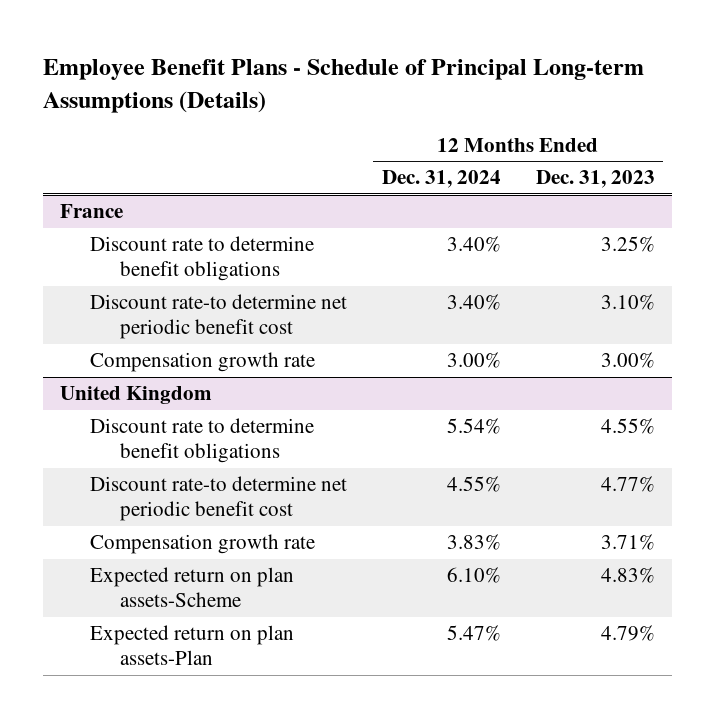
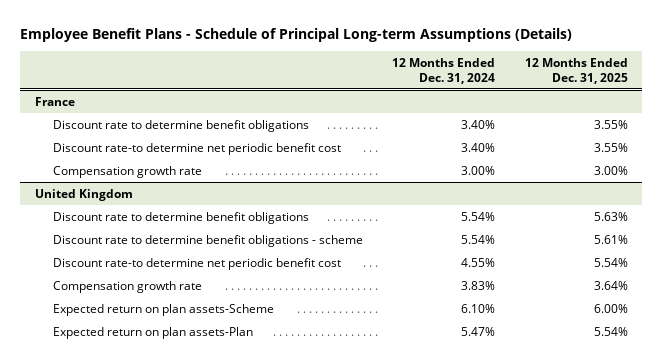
- | 12 Months Ended Dec. 31, 2024 | 12 Months Ended Dec. 31, 2023
+ | 12 Months Ended Dec. 31, 2024 | 12 Months Ended Dec. 31, 2025
@ United Kingdom
+ Discount rate to determine benefit obligations - scheme | 5.54% | 5.61%

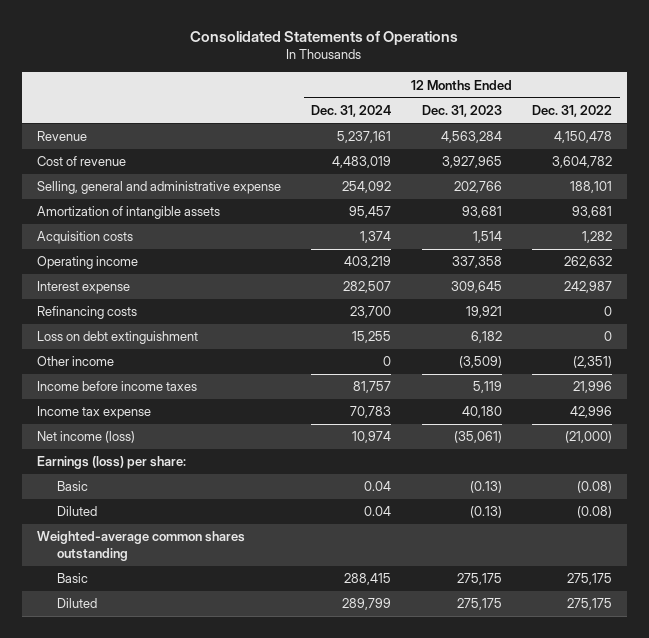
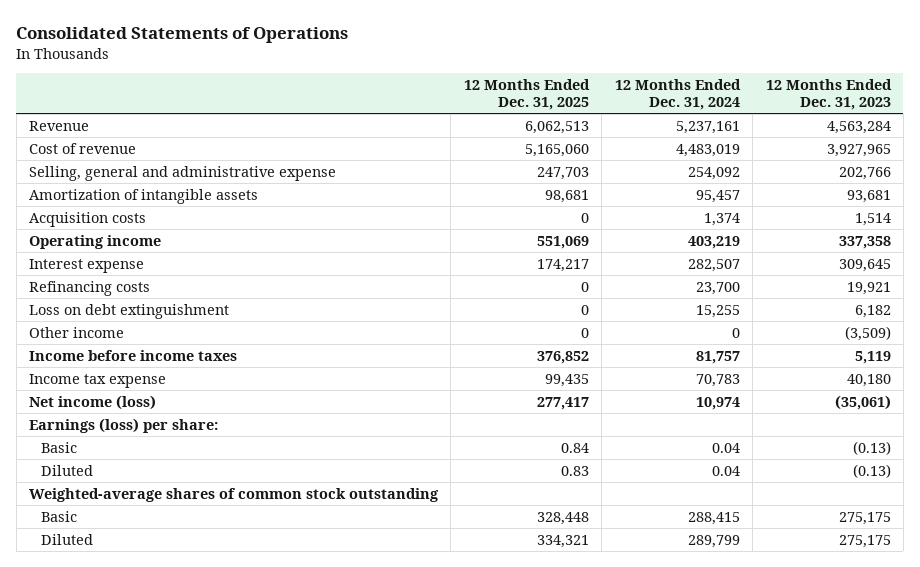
- | 12 Months Ended Dec. 31, 2024 | 12 Months Ended Dec. 31, 2023 | 12 Months Ended Dec. 31, 2022
+ | 12 Months Ended Dec. 31, 2025 | 12 Months Ended Dec. 31, 2024 | 12 Months Ended Dec. 31, 2023
- Weighted-average common shares outstanding
+ Weighted-average shares of common stock outstanding

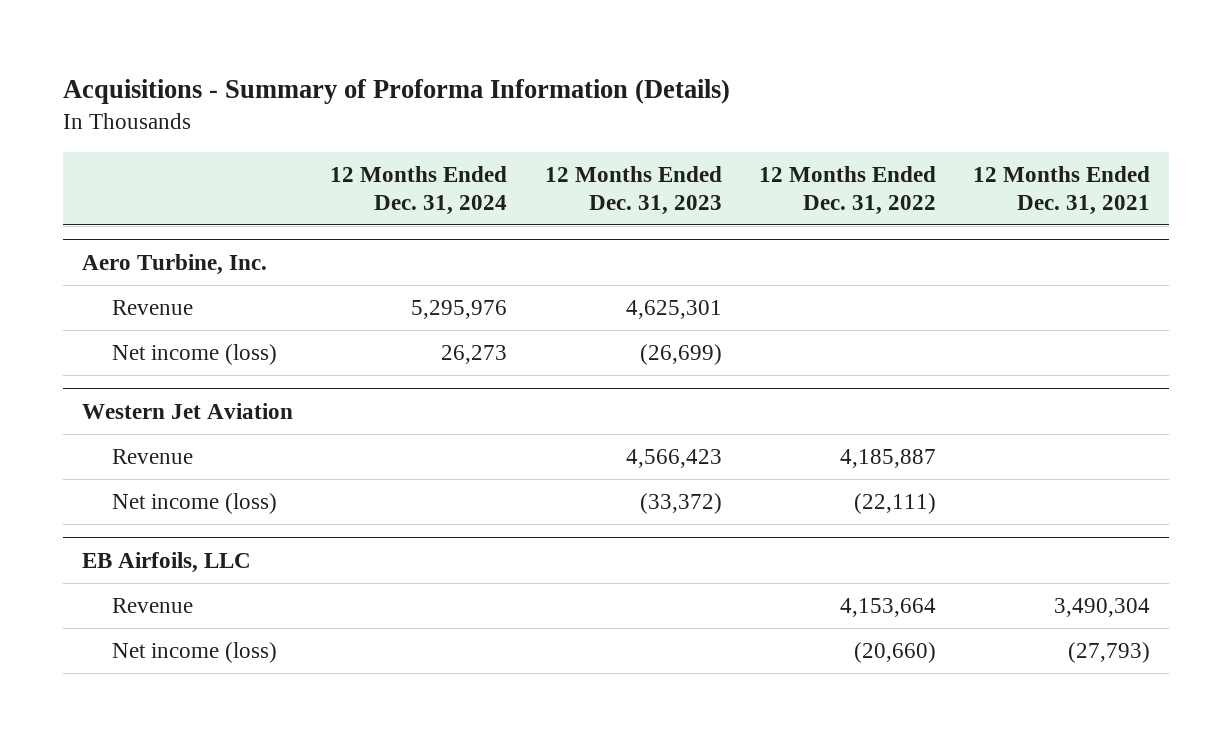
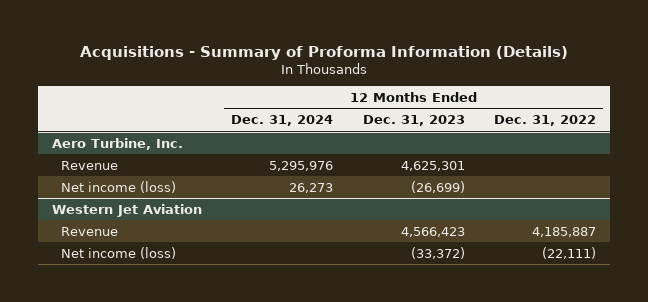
- | 12 Months Ended Dec. 31, 2024 | 12 Months Ended Dec. 31, 2023 | 12 Months Ended Dec. 31, 2022 | 12 Months Ended Dec. 31, 2021
+ | 12 Months Ended Dec. 31, 2024 | 12 Months Ended Dec. 31, 2023 | 12 Months Ended Dec. 31, 2022
- EB Airfoils, LLC
- Revenue | | | 4,153,664 | 3,490,304
- Net income (loss) | | | (20,660) | (27,793)

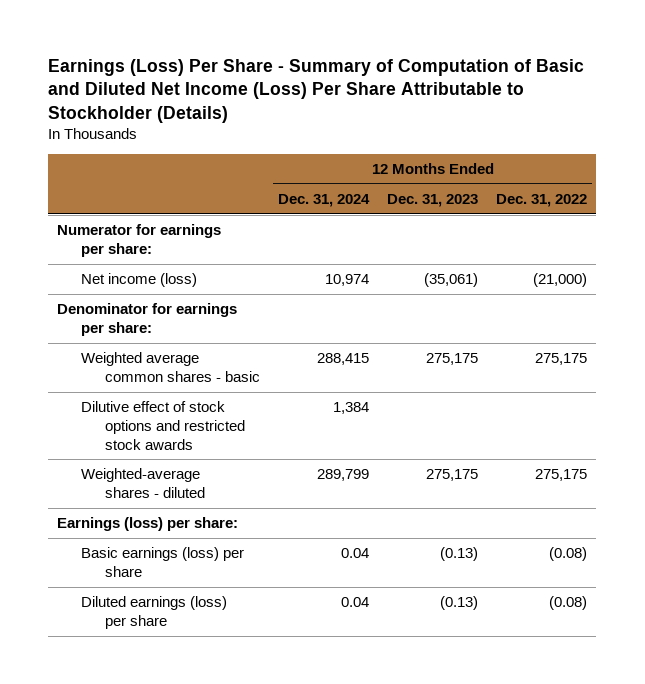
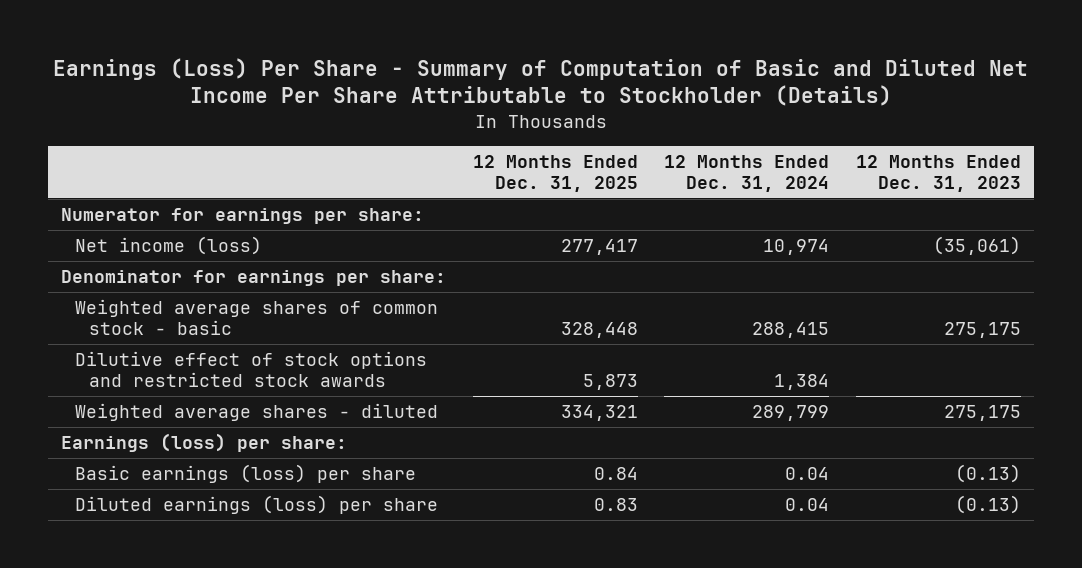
- Earnings (Loss) Per Share - Summary of Computation of Basic and Diluted Net Income (Loss) Per Share Attributable to Stockholder (Details)
+ Earnings (Loss) Per Share - Summary of Computation of Basic and Diluted Net Income Per Share Attributable to Stockholder (Details)
- | 12 Months Ended Dec. 31, 2024 | 12 Months Ended Dec. 31, 2023 | 12 Months Ended Dec. 31, 2022
+ | 12 Months Ended Dec. 31, 2025 | 12 Months Ended Dec. 31, 2024 | 12 Months Ended Dec. 31, 2023
- Weighted average common shares - basic | 288,415 | 275,175 | 275,175
+ Weighted average shares of common stock - basic | 328,448 | 288,415 | 275,175
- Weighted-average shares - diluted | 289,799 | 275,175 | 275,175
+ Weighted average shares - diluted | 334,321 | 289,799 | 275,175

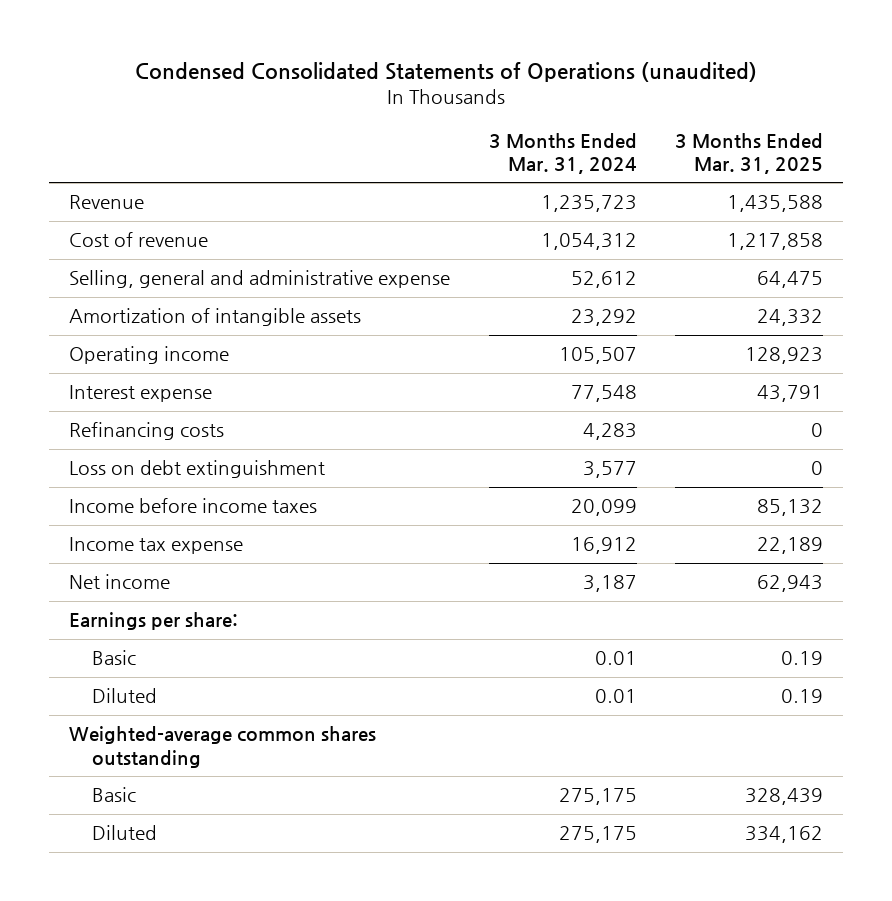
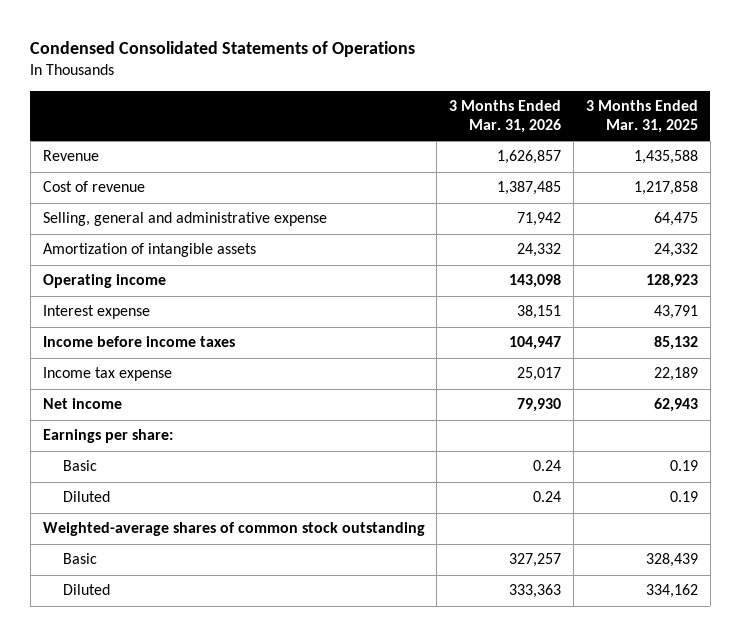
- Condensed Consolidated Statements of Operations (unaudited)
+ Condensed Consolidated Statements of Operations
- | 3 Months Ended Mar. 31, 2024 | 3 Months Ended Mar. 31, 2025
+ | 3 Months Ended Mar. 31, 2026 | 3 Months Ended Mar. 31, 2025
- Refinancing costs | 4,283 | 0
- Loss on debt extinguishment | 3,577 | 0
- Weighted-average common shares outstanding
+ Weighted-average shares of common stock outstanding

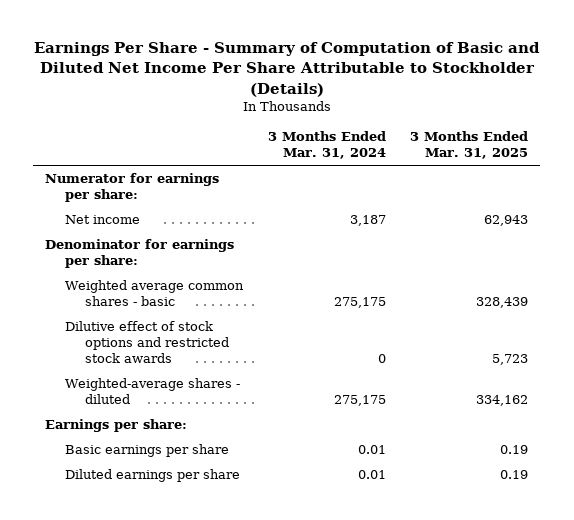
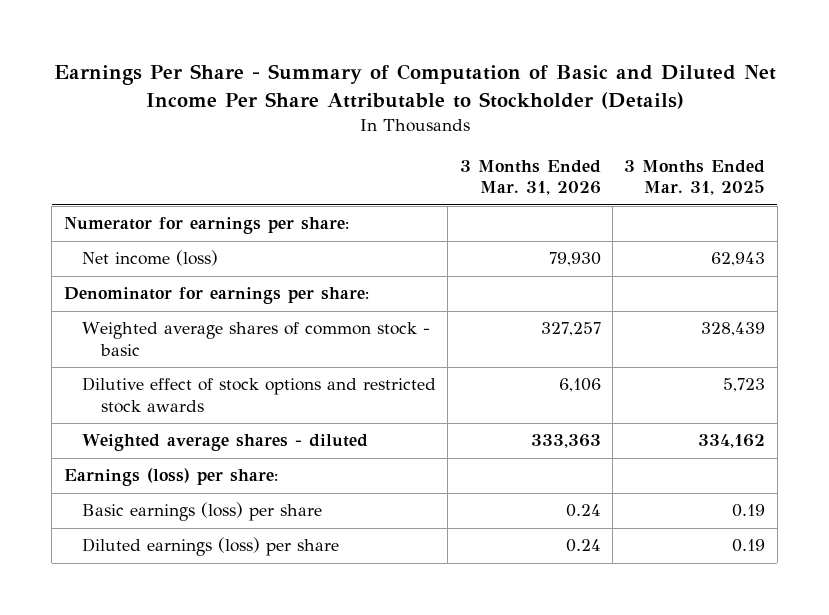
- | 3 Months Ended Mar. 31, 2024 | 3 Months Ended Mar. 31, 2025
+ | 3 Months Ended Mar. 31, 2026 | 3 Months Ended Mar. 31, 2025
- Net income | 3,187 | 62,943
+ Net income (loss) | 79,930 | 62,943
- Weighted average common shares - basic | 275,175 | 328,439
+ Weighted average shares of common stock - basic | 327,257 | 328,439
- Weighted-average shares - diluted | 275,175 | 334,162
- Earnings per share:
- Basic earnings per share | 0.01 | 0.19
- Diluted earnings per share | 0.01 | 0.19
+ Weighted average shares - diluted | 333,363 | 334,162
+ Earnings (loss) per share:
+ Basic earnings (loss) per share | 0.24 | 0.19
+ Diluted earnings (loss) per share | 0.24 | 0.19

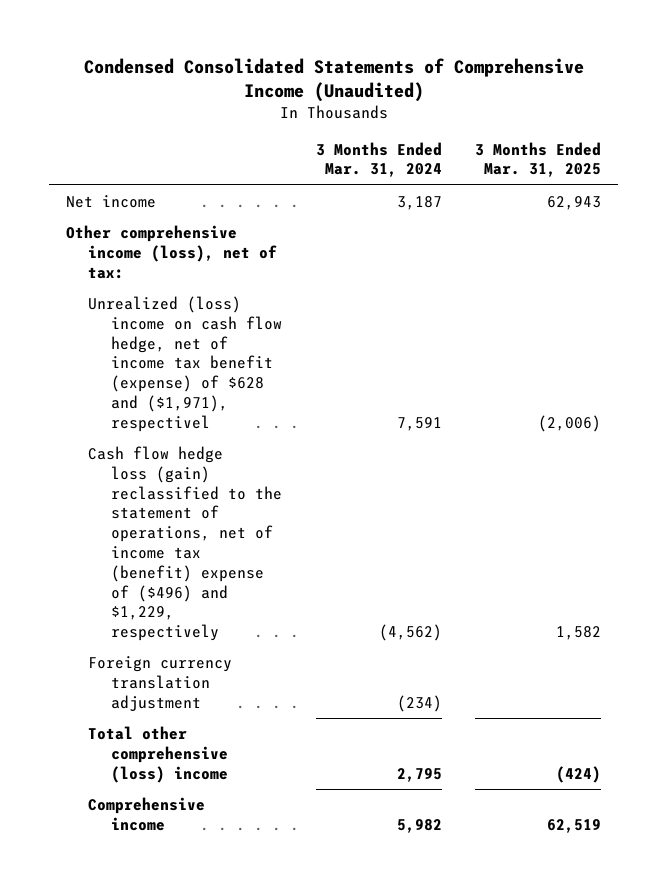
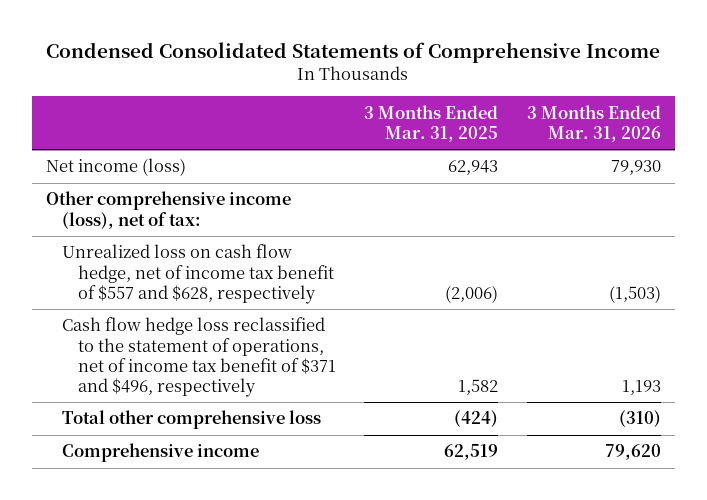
- Condensed Consolidated Statements of Comprehensive Income (Unaudited)
+ Condensed Consolidated Statements of Comprehensive Income
- | 3 Months Ended Mar. 31, 2024 | 3 Months Ended Mar. 31, 2025
+ | 3 Months Ended Mar. 31, 2025 | 3 Months Ended Mar. 31, 2026
- Net income | 3,187 | 62,943
+ Net income (loss) | 62,943 | 79,930
- Unrealized (loss) income on cash flow hedge, net of income tax benefit (expense) of $628 and ($1,971), respectivel | 7,591 | (2,006)
- Cash flow hedge loss (gain) reclassified to the statement of operations, net of income tax (benefit) expense of ($496) and $1,229, respectively | (4,562) | 1,582
- Foreign currency translation adjustment | (234) |
- Total other comprehensive (loss) income | 2,795 | (424)
+ Unrealized loss on cash flow hedge, net of income tax benefit of $557 and $628, respectively | (2,006) | (1,503)
+ Cash flow hedge loss reclassified to the statement of operations, net of income tax benefit of $371 and $496, respectively | 1,582 | 1,193
+ Total other comprehensive loss | (424) | (310)

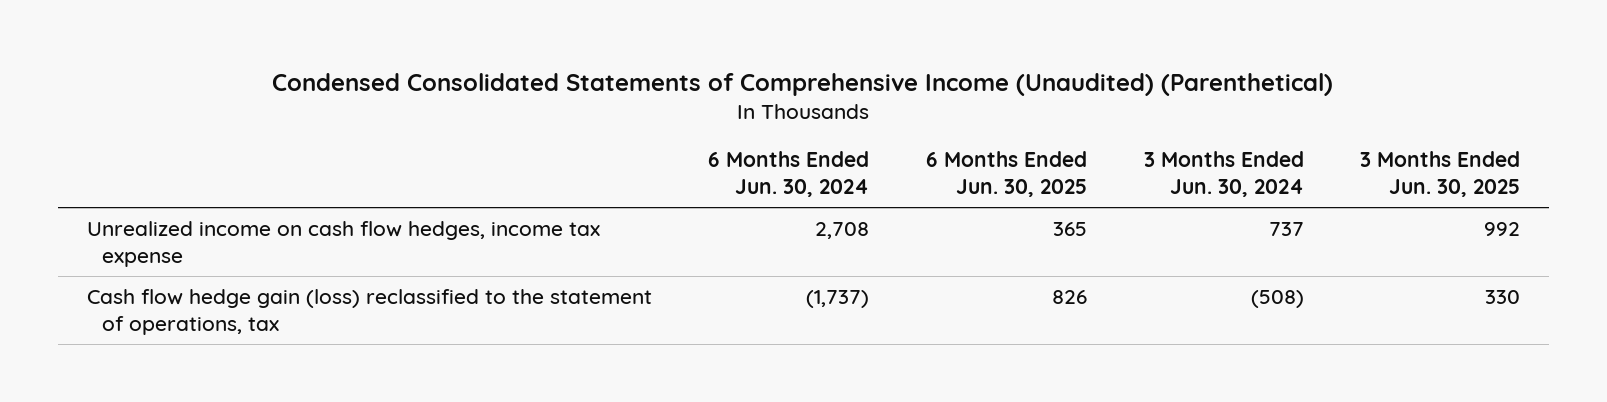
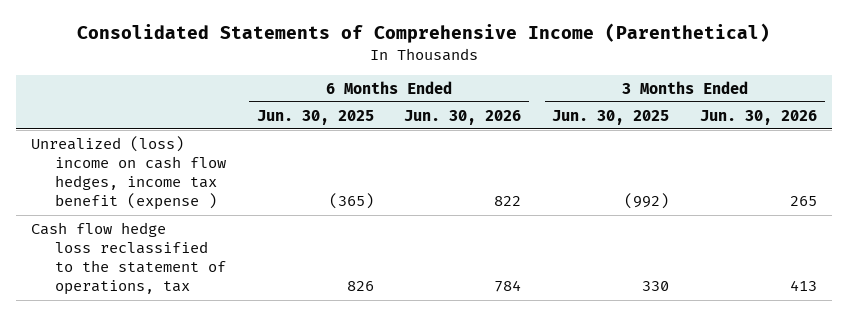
- Condensed Consolidated Statements of Comprehensive Income (Unaudited) (Parenthetical)
+ Consolidated Statements of Comprehensive Income (Parenthetical)
- | 6 Months Ended Jun. 30, 2024 | 6 Months Ended Jun. 30, 2025 | 3 Months Ended Jun. 30, 2024 | 3 Months Ended Jun. 30, 2025
+ | 6 Months Ended Jun. 30, 2025 | 6 Months Ended Jun. 30, 2026 | 3 Months Ended Jun. 30, 2025 | 3 Months Ended Jun. 30, 2026
- Unrealized income on cash flow hedges, income tax expense | 2,708 | 365 | 737 | 992
- Cash flow hedge gain (loss) reclassified to the statement of operations, tax | (1,737) | 826 | (508) | 330
+ Unrealized (loss) income on cash flow hedges, income tax benefit (expense ) | (365) | 822 | (992) | 265
+ Cash flow hedge loss reclassified to the statement of operations, tax | 826 | 784 | 330 | 413

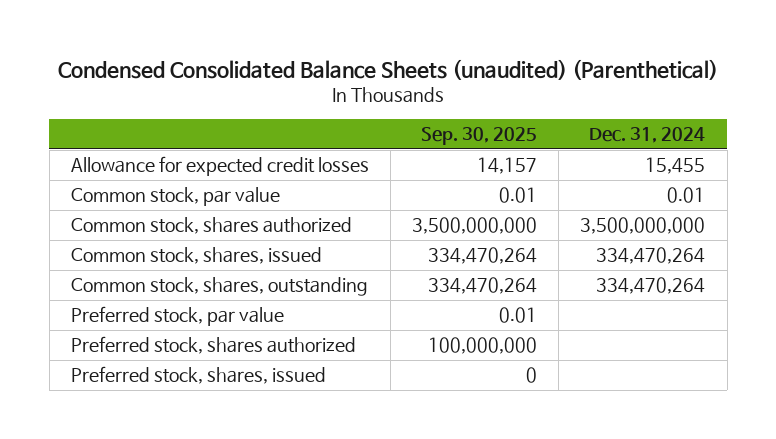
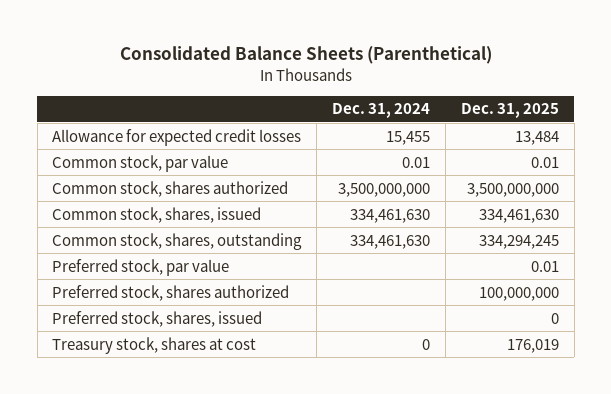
- Condensed Consolidated Balance Sheets (unaudited) (Parenthetical)
+ Consolidated Balance Sheets (Parenthetical)
- | Sep. 30, 2025 | Dec. 31, 2024
+ | Dec. 31, 2024 | Dec. 31, 2025
- Common stock, shares, issued | 334,470,264 | 334,470,264
- Common stock, shares, outstanding | 334,470,264 | 334,470,264
+ Common stock, shares, issued | 334,461,630 | 334,461,630
+ Common stock, shares, outstanding | 334,461,630 | 334,294,245
+ Treasury stock, shares at cost | 0 | 176,019

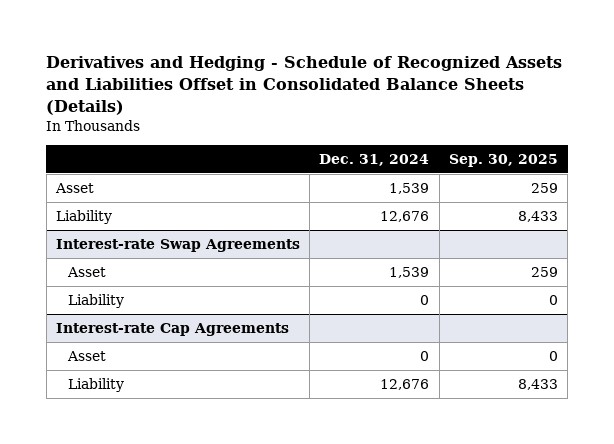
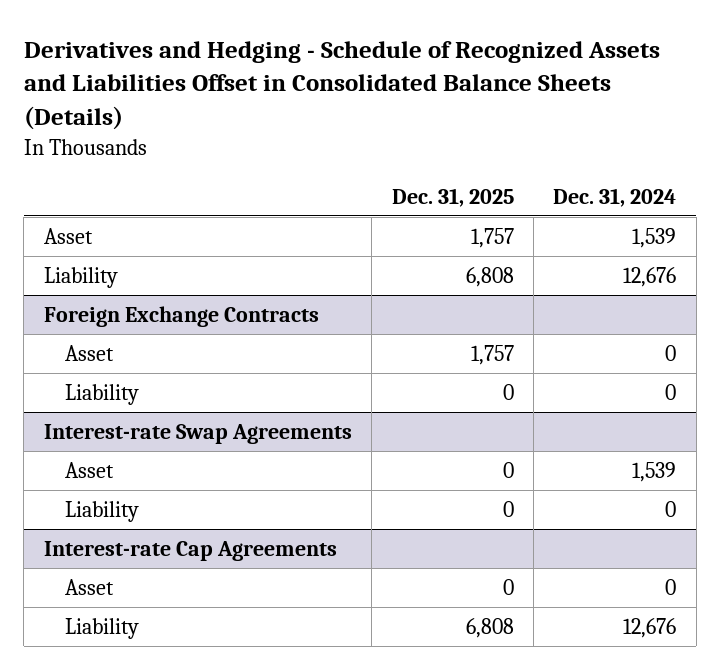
- | Dec. 31, 2024 | Sep. 30, 2025
+ | Dec. 31, 2025 | Dec. 31, 2024
+ Foreign Exchange Contracts
+ Asset | 1,757 | 0
+ Liability | 0 | 0

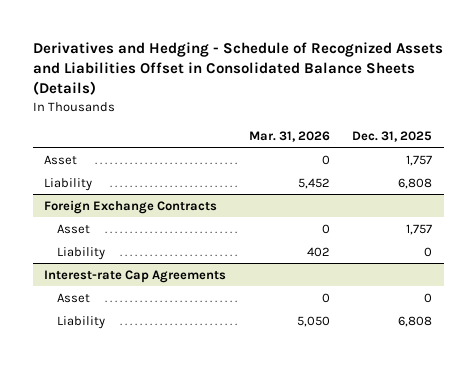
- | Dec. 31, 2025 | Dec. 31, 2024
+ | Mar. 31, 2026 | Dec. 31, 2025
- Interest-rate Swap Agreements
- Asset | 0 | 1,539
- Liability | 0 | 0

